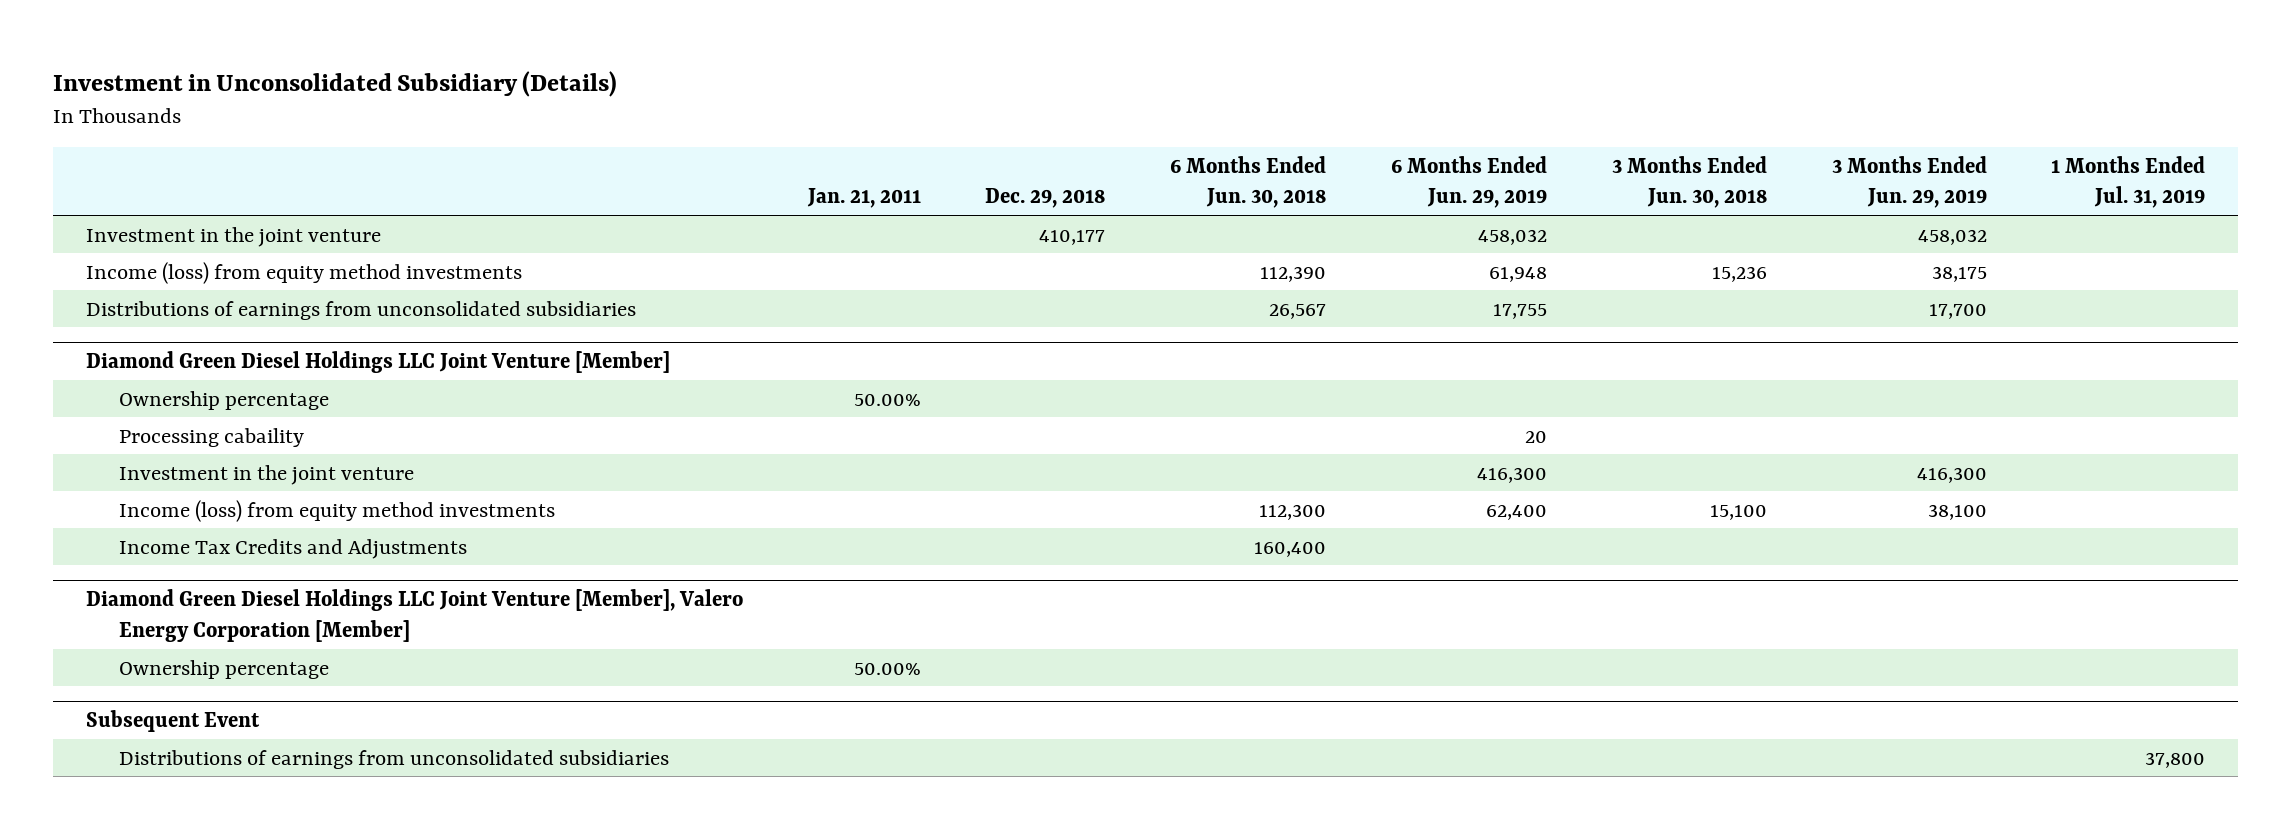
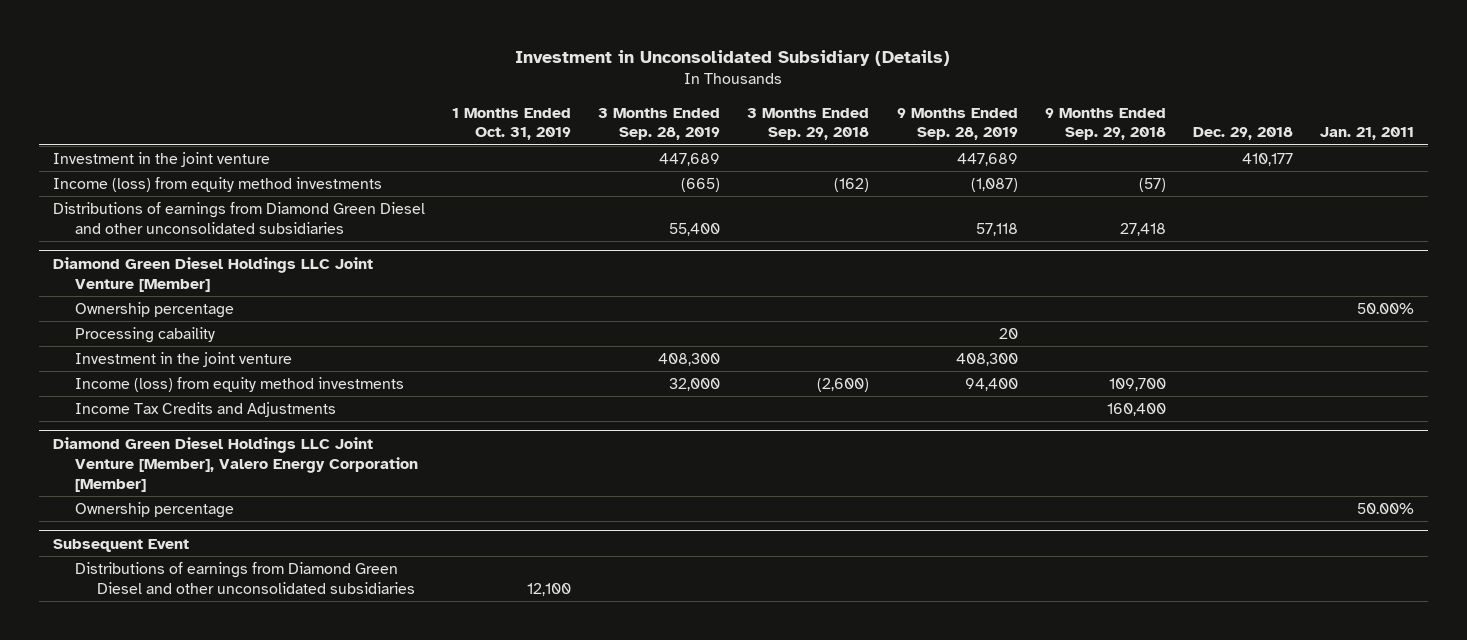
- | Jan. 21, 2011 | Dec. 29, 2018 | 6 Months Ended Jun. 30, 2018 | 6 Months Ended Jun. 29, 2019 | 3 Months Ended Jun. 30, 2018 | 3 Months Ended Jun. 29, 2019 | 1 Months Ended Jul. 31, 2019
+ | 1 Months Ended Oct. 31, 2019 | 3 Months Ended Sep. 28, 2019 | 3 Months Ended Sep. 29, 2018 | 9 Months Ended Sep. 28, 2019 | 9 Months Ended Sep. 29, 2018 | Dec. 29, 2018 | Jan. 21, 2011
- Distributions of earnings from unconsolidated subsidiaries | | | 26,567 | 17,755 | | 17,700 |
+ Distributions of earnings from Diamond Green Diesel and other unconsolidated subsidiaries | | 55,400 | | 57,118 | 27,418 | |
@ Subsequent Event
- Distributions of earnings from unconsolidated subsidiaries | | | | | | | 37,800
+ Distributions of earnings from Diamond Green Diesel and other unconsolidated subsidiaries | 12,100 | | | | | |

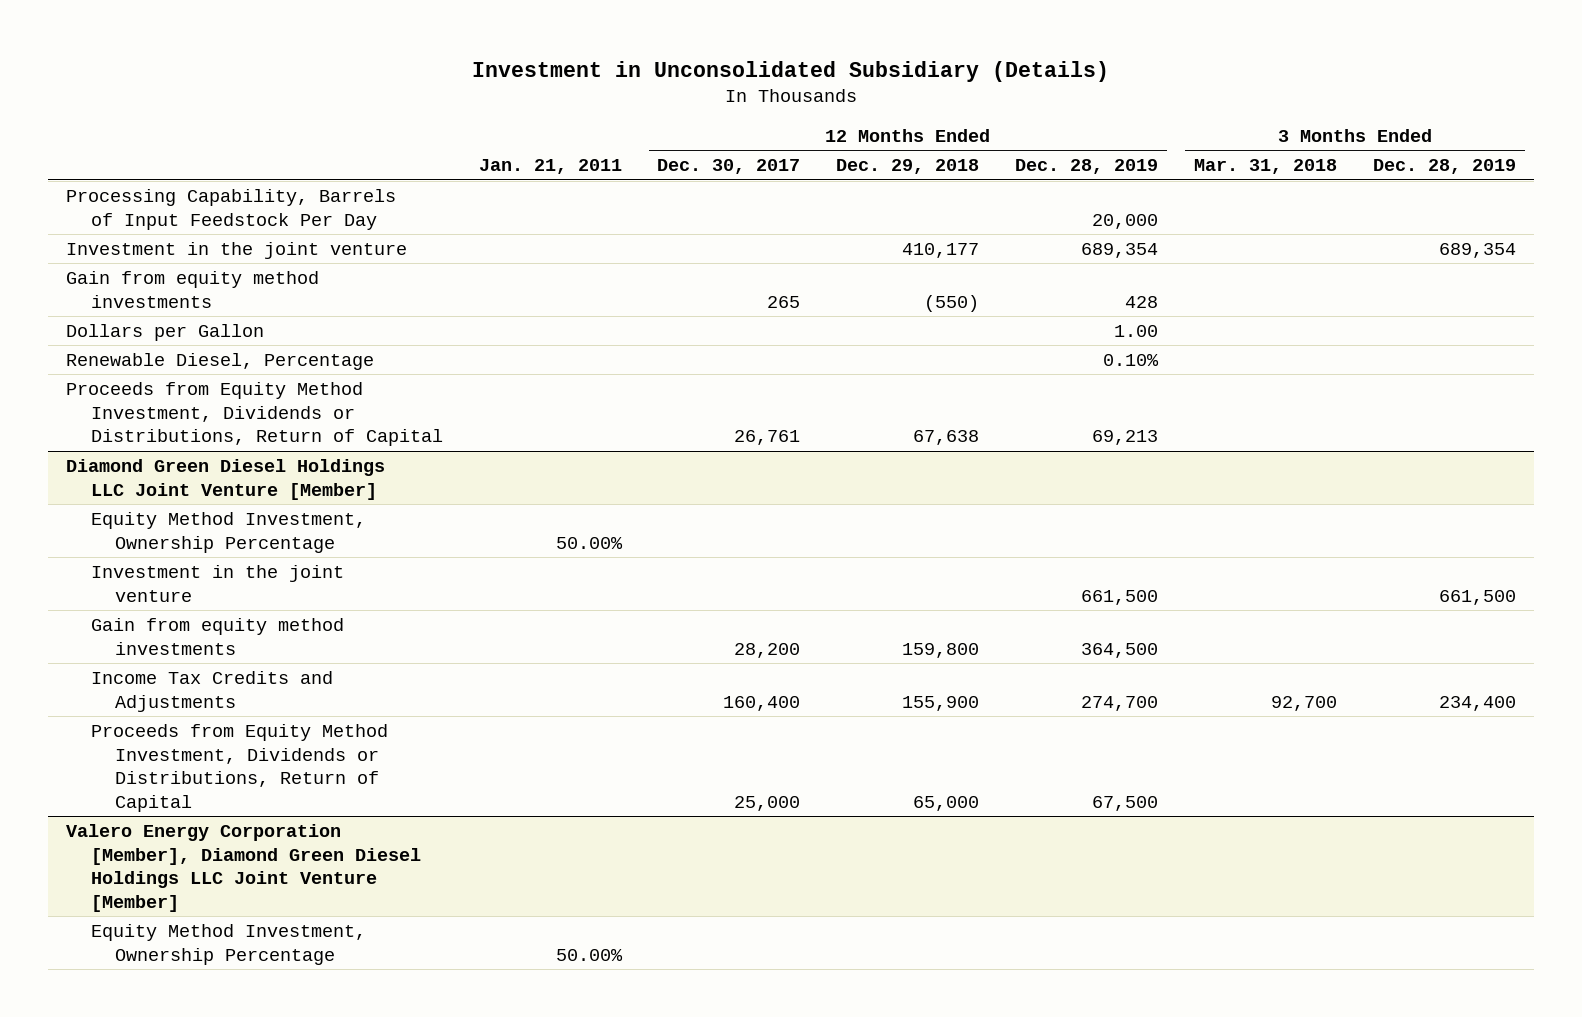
- | 1 Months Ended Oct. 31, 2019 | 3 Months Ended Sep. 28, 2019 | 3 Months Ended Sep. 29, 2018 | 9 Months Ended Sep. 28, 2019 | 9 Months Ended Sep. 29, 2018 | Dec. 29, 2018 | Jan. 21, 2011
+ | Jan. 21, 2011 | 12 Months Ended Dec. 30, 2017 | 12 Months Ended Dec. 29, 2018 | 12 Months Ended Dec. 28, 2019 | 3 Months Ended Mar. 31, 2018 | 3 Months Ended Dec. 28, 2019
+ Processing Capability, Barrels of Input Feedstock Per Day | | | | 20,000 | |
- Income (loss) from equity method investments | | (665) | (162) | (1,087) | (57) | |
- Distributions of earnings from Diamond Green Diesel and other unconsolidated subsidiaries | | 55,400 | | 57,118 | 27,418 | |
+ Gain from equity method investments | | 265 | (550) | 428 | |
+ Dollars per Gallon | | | | 1.00 | |
+ Renewable Diesel, Percentage | | | | 0.10% | |
+ Proceeds from Equity Method Investment, Dividends or Distributions, Return of Capital | | 26,761 | 67,638 | 69,213 | |
@ Diamond Green Diesel Holdings LLC Joint Venture [Member]
- Ownership percentage | | | | | | | 50.00%
- Processing cabaility | | | | 20 | | |
+ Equity Method Investment, Ownership Percentage | 50.00% | | | | |
- Income (loss) from equity method investments | | 32,000 | (2,600) | 94,400 | 109,700 | |
+ Gain from equity method investments | | 28,200 | 159,800 | 364,500 | |
- Diamond Green Diesel Holdings LLC Joint Venture [Member], Valero Energy Corporation [Member]
- Ownership percentage | | | | | | | 50.00%
- Subsequent Event
- Distributions of earnings from Diamond Green Diesel and other unconsolidated subsidiaries | 12,100 | | | | | |
@ Diamond Green Diesel Holdings LLC Joint Venture [Member]
+ Proceeds from Equity Method Investment, Dividends or Distributions, Return of Capital | | 25,000 | 65,000 | 67,500 | |
+ Valero Energy Corporation [Member], Diamond Green Diesel Holdings LLC Joint Venture [Member]
+ Equity Method Investment, Ownership Percentage | 50.00% | | | | |

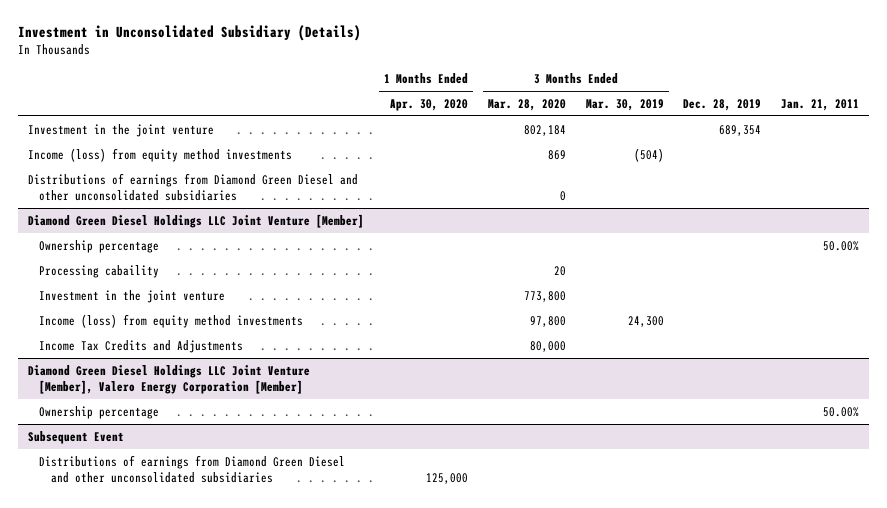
- | Jan. 21, 2011 | 12 Months Ended Dec. 30, 2017 | 12 Months Ended Dec. 29, 2018 | 12 Months Ended Dec. 28, 2019 | 3 Months Ended Mar. 31, 2018 | 3 Months Ended Dec. 28, 2019
+ | 1 Months Ended Apr. 30, 2020 | 3 Months Ended Mar. 28, 2020 | 3 Months Ended Mar. 30, 2019 | Dec. 28, 2019 | Jan. 21, 2011
- Processing Capability, Barrels of Input Feedstock Per Day | | | | 20,000 | |
- Gain from equity method investments | | 265 | (550) | 428 | |
- Dollars per Gallon | | | | 1.00 | |
- Renewable Diesel, Percentage | | | | 0.10% | |
- Proceeds from Equity Method Investment, Dividends or Distributions, Return of Capital | | 26,761 | 67,638 | 69,213 | |
+ Income (loss) from equity method investments | | 869 | (504) | |
+ Distributions of earnings from Diamond Green Diesel and other unconsolidated subsidiaries | | 0 | | |
@ Diamond Green Diesel Holdings LLC Joint Venture [Member]
- Equity Method Investment, Ownership Percentage | 50.00% | | | | |
+ Ownership percentage | | | | | 50.00%
+ Processing cabaility | | 20 | | |
- Gain from equity method investments | | 28,200 | 159,800 | 364,500 | |
+ Income (loss) from equity method investments | | 97,800 | 24,300 | |
- Proceeds from Equity Method Investment, Dividends or Distributions, Return of Capital | | 25,000 | 65,000 | 67,500 | |
- Valero Energy Corporation [Member], Diamond Green Diesel Holdings LLC Joint Venture [Member]
- Equity Method Investment, Ownership Percentage | 50.00% | | | | |
+ Diamond Green Diesel Holdings LLC Joint Venture [Member], Valero Energy Corporation [Member]
+ Ownership percentage | | | | | 50.00%
+ Subsequent Event
+ Distributions of earnings from Diamond Green Diesel and other unconsolidated subsidiaries | 125,000 | | | |

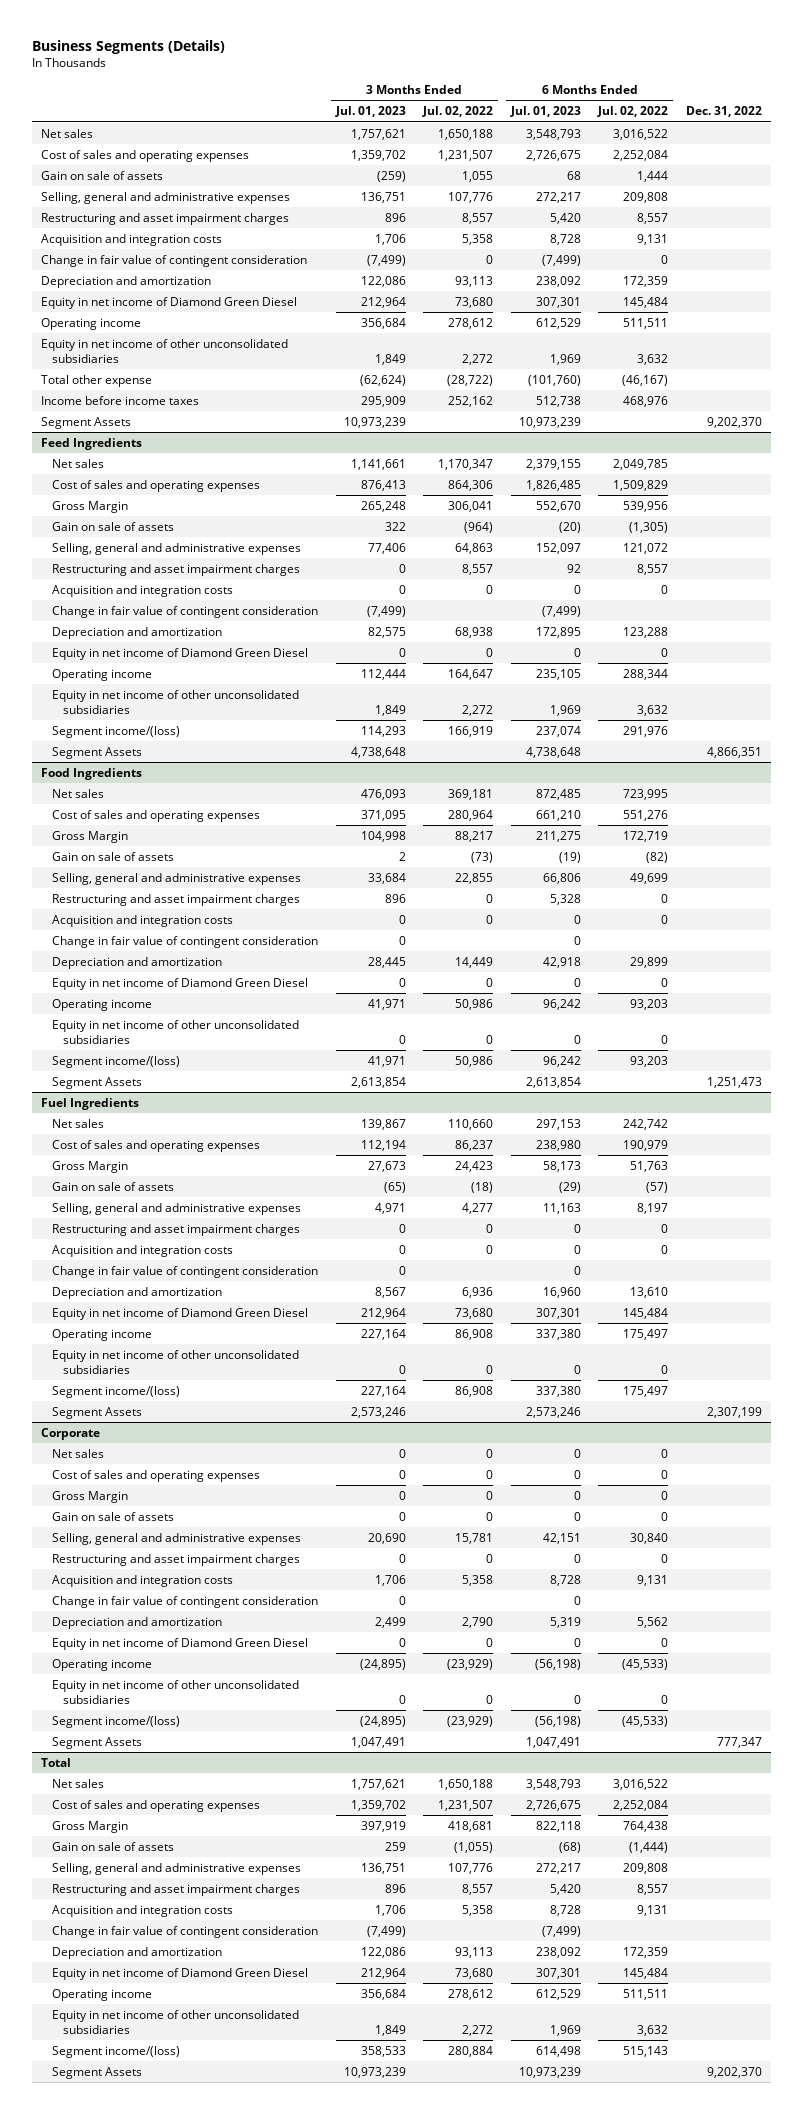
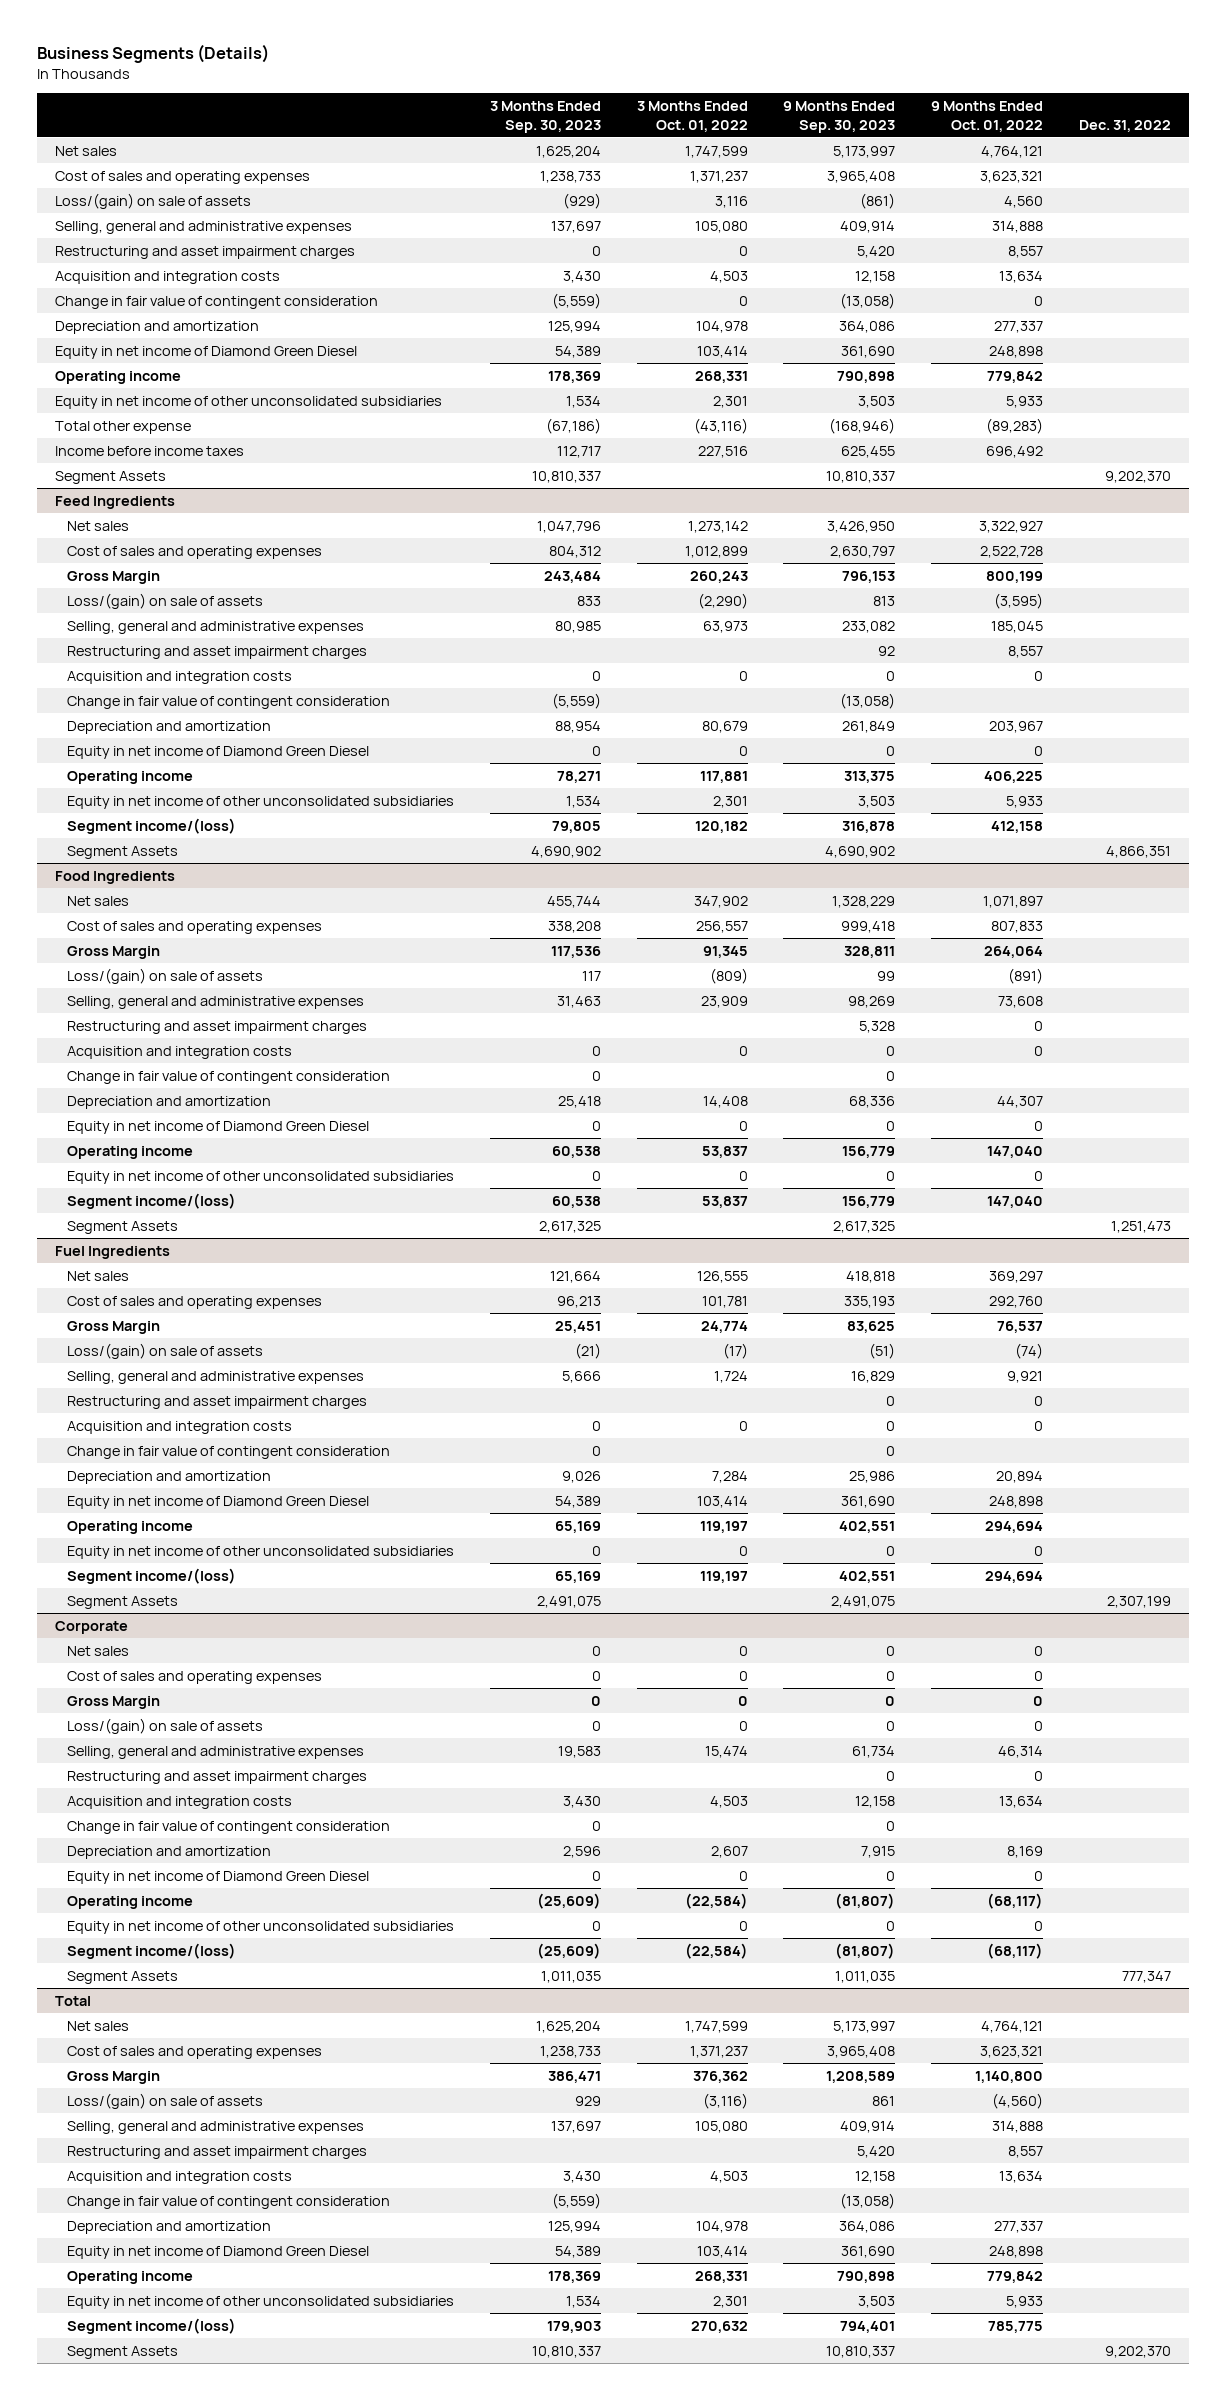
- | 3 Months Ended Jul. 01, 2023 | 3 Months Ended Jul. 02, 2022 | 6 Months Ended Jul. 01, 2023 | 6 Months Ended Jul. 02, 2022 | Dec. 31, 2022
+ | 3 Months Ended Sep. 30, 2023 | 3 Months Ended Oct. 01, 2022 | 9 Months Ended Sep. 30, 2023 | 9 Months Ended Oct. 01, 2022 | Dec. 31, 2022
- Gain on sale of assets | (259) | 1,055 | 68 | 1,444 |
+ Loss/(gain) on sale of assets | (929) | 3,116 | (861) | 4,560 |
@ Feed Ingredients
- Gain on sale of assets | 322 | (964) | (20) | (1,305) |
+ Loss/(gain) on sale of assets | 833 | (2,290) | 813 | (3,595) |
@ Food Ingredients
- Gain on sale of assets | 2 | (73) | (19) | (82) |
+ Loss/(gain) on sale of assets | 117 | (809) | 99 | (891) |
@ Fuel Ingredients
- Gain on sale of assets | (65) | (18) | (29) | (57) |
+ Loss/(gain) on sale of assets | (21) | (17) | (51) | (74) |
@ Corporate
- Gain on sale of assets | 0 | 0 | 0 | 0 |
+ Loss/(gain) on sale of assets | 0 | 0 | 0 | 0 |
@ Total
- Gain on sale of assets | 259 | (1,055) | (68) | (1,444) |
+ Loss/(gain) on sale of assets | 929 | (3,116) | 861 | (4,560) |

